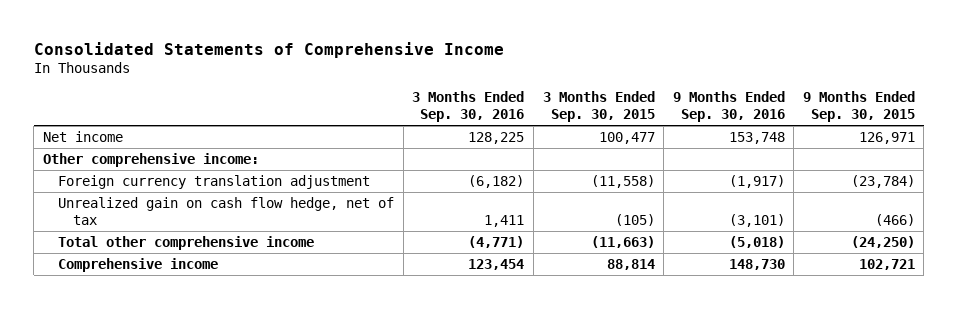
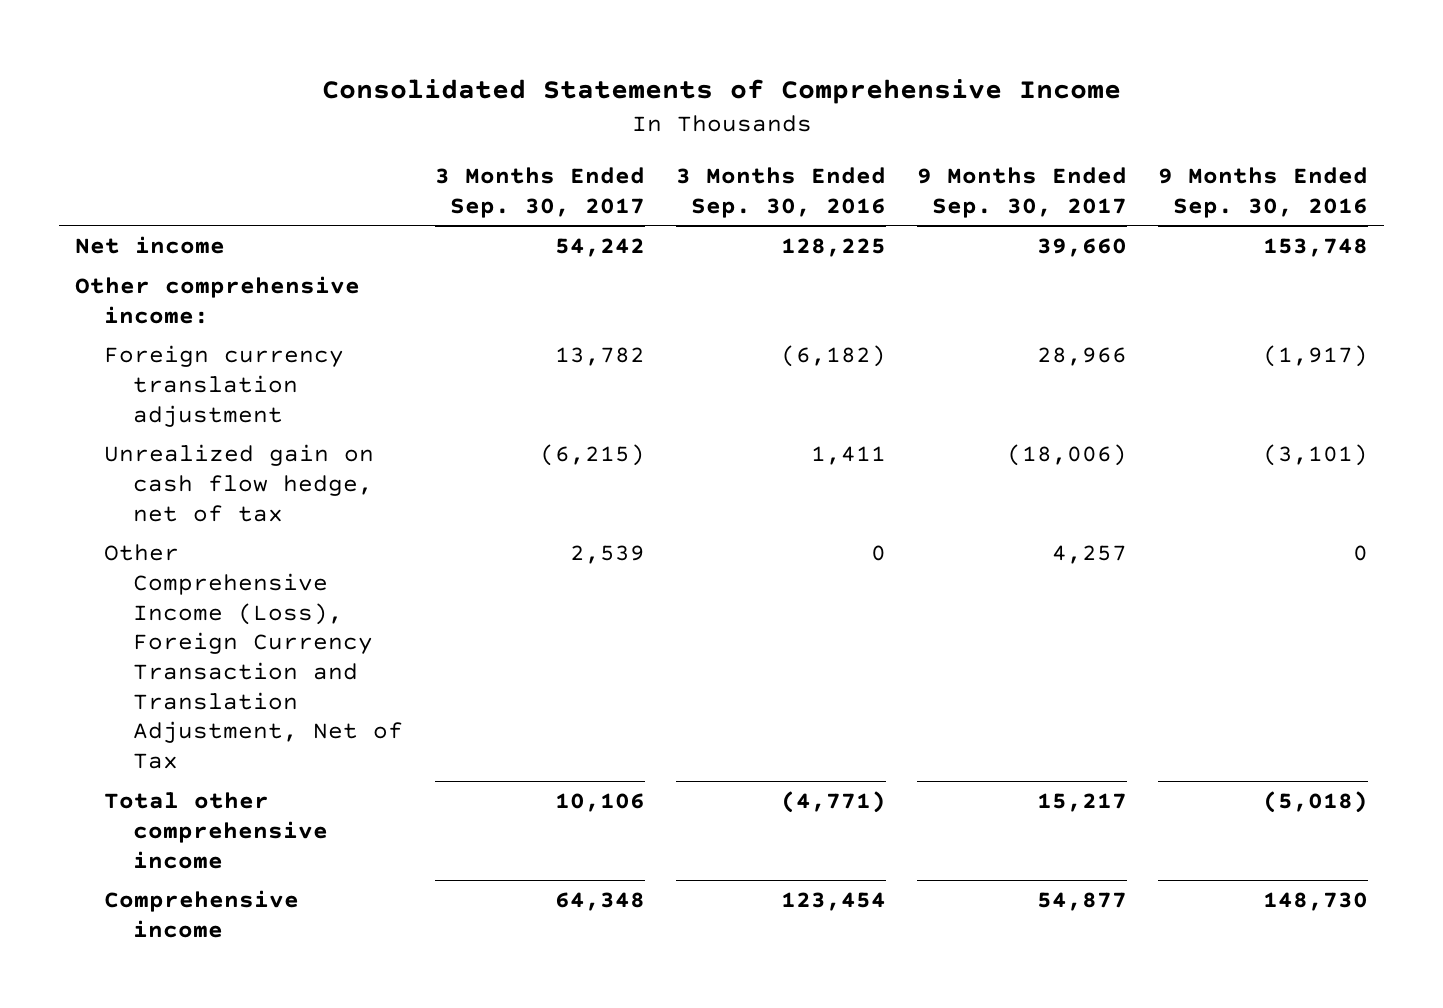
- | 3 Months Ended Sep. 30, 2016 | 3 Months Ended Sep. 30, 2015 | 9 Months Ended Sep. 30, 2016 | 9 Months Ended Sep. 30, 2015
+ | 3 Months Ended Sep. 30, 2017 | 3 Months Ended Sep. 30, 2016 | 9 Months Ended Sep. 30, 2017 | 9 Months Ended Sep. 30, 2016
+ Other Comprehensive Income (Loss), Foreign Currency Transaction and Translation Adjustment, Net of Tax | 2,539 | 0 | 4,257 | 0

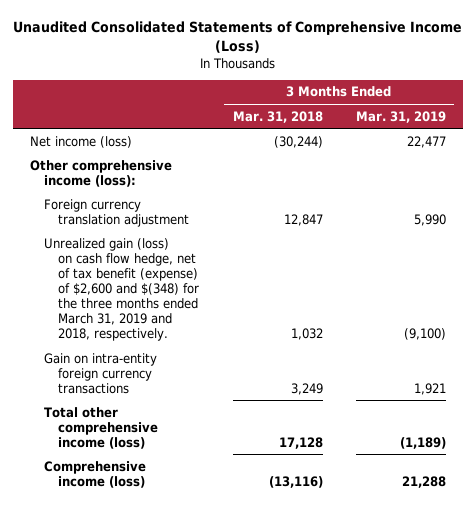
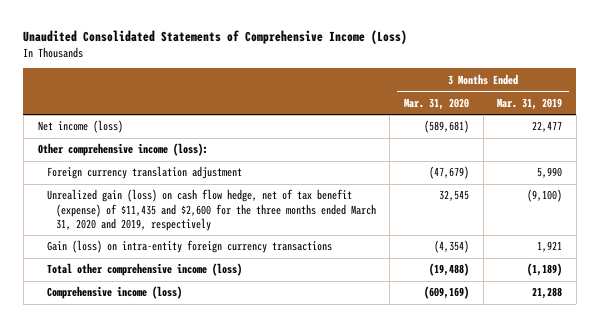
- | 3 Months Ended Mar. 31, 2018 | 3 Months Ended Mar. 31, 2019
+ | 3 Months Ended Mar. 31, 2020 | 3 Months Ended Mar. 31, 2019
- Unrealized gain (loss) on cash flow hedge, net of tax benefit (expense) of $2,600 and $(348) for the three months ended March 31, 2019 and 2018, respectively. | 1,032 | (9,100)
- Gain on intra-entity foreign currency transactions | 3,249 | 1,921
+ Unrealized gain (loss) on cash flow hedge, net of tax benefit (expense) of $11,435 and $2,600 for the three months ended March 31, 2020 and 2019, respectively | 32,545 | (9,100)
+ Gain (loss) on intra-entity foreign currency transactions | (4,354) | 1,921

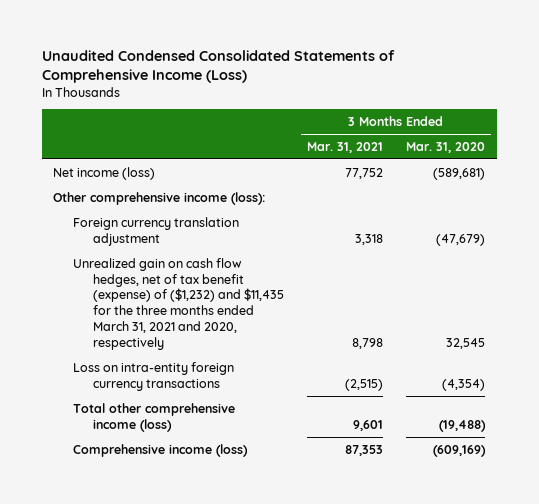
- Unaudited Consolidated Statements of Comprehensive Income (Loss)
+ Unaudited Condensed Consolidated Statements of Comprehensive Income (Loss)
- | 3 Months Ended Mar. 31, 2020 | 3 Months Ended Mar. 31, 2019
+ | 3 Months Ended Mar. 31, 2021 | 3 Months Ended Mar. 31, 2020
- Unrealized gain (loss) on cash flow hedge, net of tax benefit (expense) of $11,435 and $2,600 for the three months ended March 31, 2020 and 2019, respectively | 32,545 | (9,100)
- Gain (loss) on intra-entity foreign currency transactions | (4,354) | 1,921
+ Unrealized gain on cash flow hedges, net of tax benefit (expense) of ($1,232) and $11,435 for the three months ended March 31, 2021 and 2020, respectively | 8,798 | 32,545
+ Loss on intra-entity foreign currency transactions | (2,515) | (4,354)

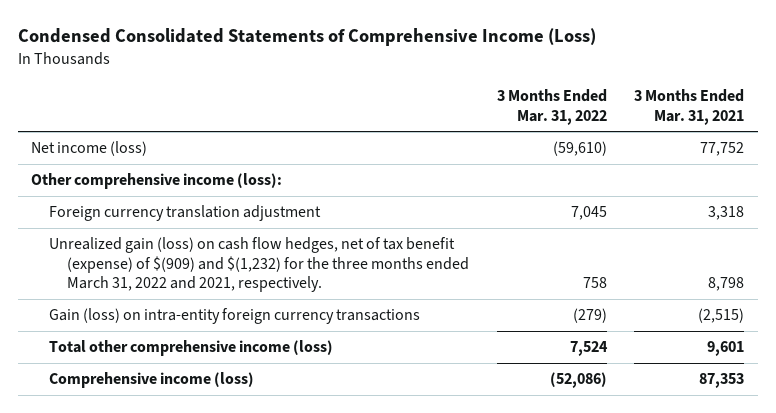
- Unaudited Condensed Consolidated Statements of Comprehensive Income (Loss)
+ Condensed Consolidated Statements of Comprehensive Income (Loss)
- | 3 Months Ended Mar. 31, 2021 | 3 Months Ended Mar. 31, 2020
+ | 3 Months Ended Mar. 31, 2022 | 3 Months Ended Mar. 31, 2021
- Unrealized gain on cash flow hedges, net of tax benefit (expense) of ($1,232) and $11,435 for the three months ended March 31, 2021 and 2020, respectively | 8,798 | 32,545
- Loss on intra-entity foreign currency transactions | (2,515) | (4,354)
+ Unrealized gain (loss) on cash flow hedges, net of tax benefit (expense) of $(909) and $(1,232) for the three months ended March 31, 2022 and 2021, respectively. | 758 | 8,798
+ Gain (loss) on intra-entity foreign currency transactions | (279) | (2,515)

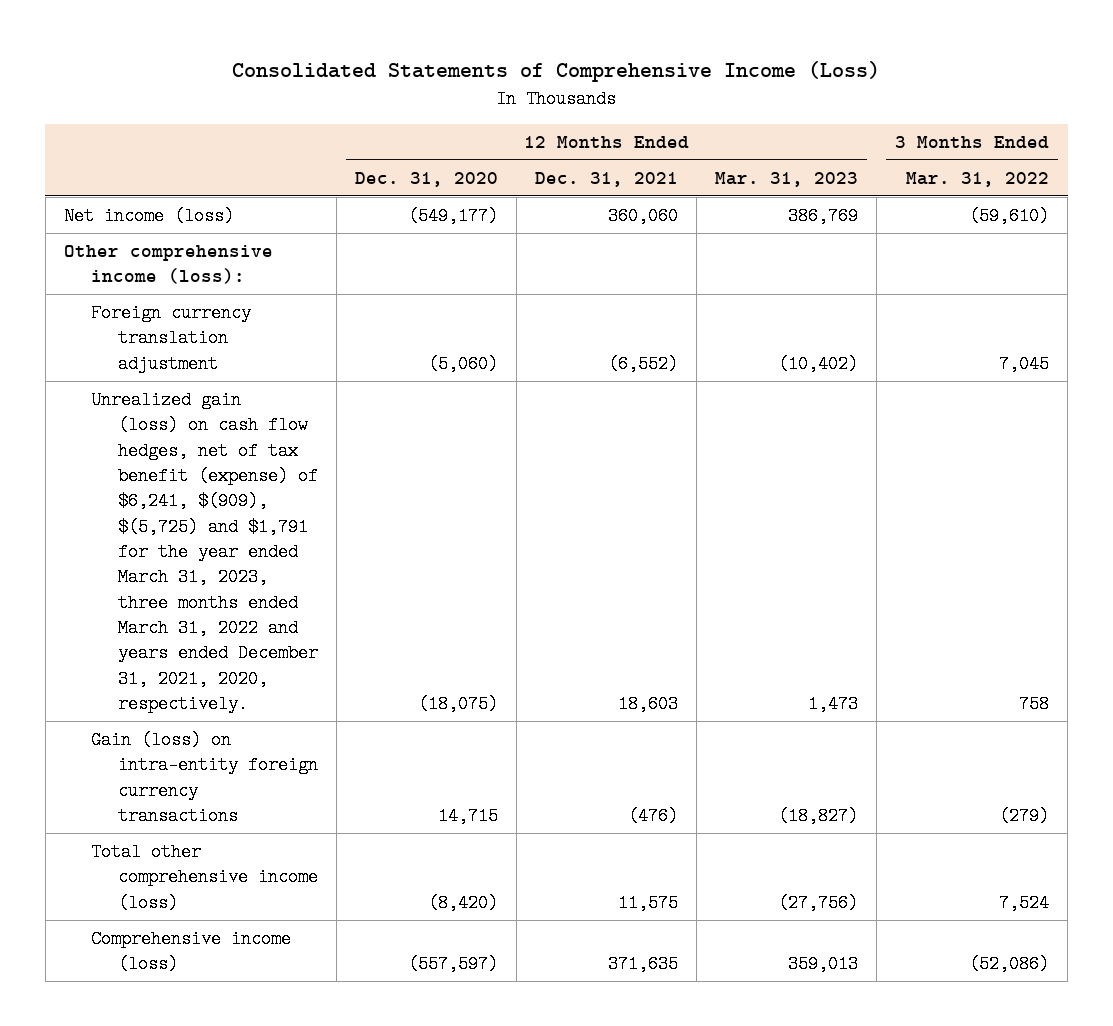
- Condensed Consolidated Statements of Comprehensive Income (Loss)
+ Consolidated Statements of Comprehensive Income (Loss)
- | 3 Months Ended Mar. 31, 2022 | 3 Months Ended Mar. 31, 2021
+ | 12 Months Ended Dec. 31, 2020 | 12 Months Ended Dec. 31, 2021 | 12 Months Ended Mar. 31, 2023 | 3 Months Ended Mar. 31, 2022
- Unrealized gain (loss) on cash flow hedges, net of tax benefit (expense) of $(909) and $(1,232) for the three months ended March 31, 2022 and 2021, respectively. | 758 | 8,798
+ Unrealized gain (loss) on cash flow hedges, net of tax benefit (expense) of $6,241, $(909), $(5,725) and $1,791 for the year ended March 31, 2023, three months ended March 31, 2022 and years ended December 31, 2021, 2020, respectively. | (18,075) | 18,603 | 1,473 | 758

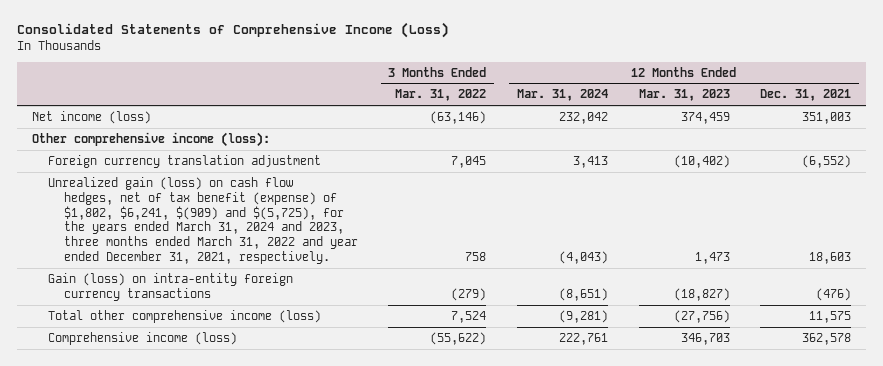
- | 12 Months Ended Dec. 31, 2020 | 12 Months Ended Dec. 31, 2021 | 12 Months Ended Mar. 31, 2023 | 3 Months Ended Mar. 31, 2022
+ | 3 Months Ended Mar. 31, 2022 | 12 Months Ended Mar. 31, 2024 | 12 Months Ended Mar. 31, 2023 | 12 Months Ended Dec. 31, 2021
- Net income (loss) | (549,177) | 360,060 | 386,769 | (59,610)
+ Net income (loss) | (63,146) | 232,042 | 374,459 | 351,003
- Unrealized gain (loss) on cash flow hedges, net of tax benefit (expense) of $6,241, $(909), $(5,725) and $1,791 for the year ended March 31, 2023, three months ended March 31, 2022 and years ended December 31, 2021, 2020, respectively. | (18,075) | 18,603 | 1,473 | 758
+ Unrealized gain (loss) on cash flow hedges, net of tax benefit (expense) of $1,802, $6,241, $(909) and $(5,725), for the years ended March 31, 2024 and 2023, three months ended March 31, 2022 and year ended December 31, 2021, respectively. | 758 | (4,043) | 1,473 | 18,603
- Comprehensive income (loss) | (557,597) | 371,635 | 359,013 | (52,086)
+ Comprehensive income (loss) | (55,622) | 222,761 | 346,703 | 362,578

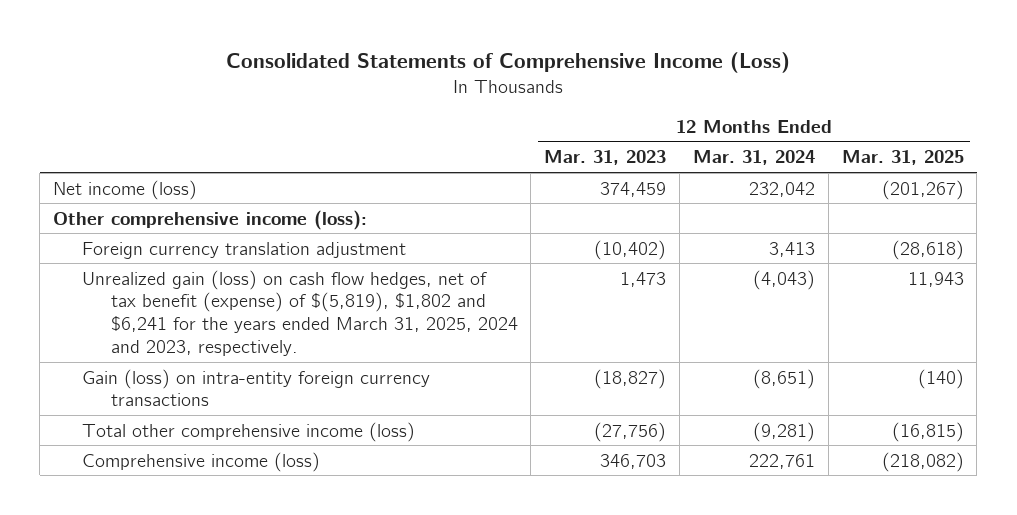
- | 3 Months Ended Mar. 31, 2022 | 12 Months Ended Mar. 31, 2024 | 12 Months Ended Mar. 31, 2023 | 12 Months Ended Dec. 31, 2021
+ | 12 Months Ended Mar. 31, 2023 | 12 Months Ended Mar. 31, 2024 | 12 Months Ended Mar. 31, 2025
- Unrealized gain (loss) on cash flow hedges, net of tax benefit (expense) of $1,802, $6,241, $(909) and $(5,725), for the years ended March 31, 2024 and 2023, three months ended March 31, 2022 and year ended December 31, 2021, respectively. | 758 | (4,043) | 1,473 | 18,603
+ Unrealized gain (loss) on cash flow hedges, net of tax benefit (expense) of $(5,819), $1,802 and $6,241 for the years ended March 31, 2025, 2024 and 2023, respectively. | 1,473 | (4,043) | 11,943

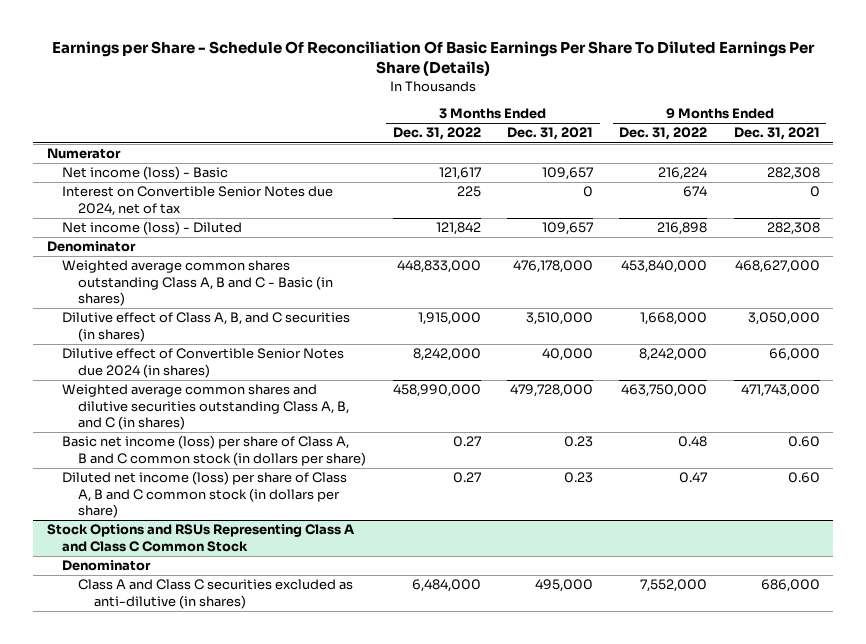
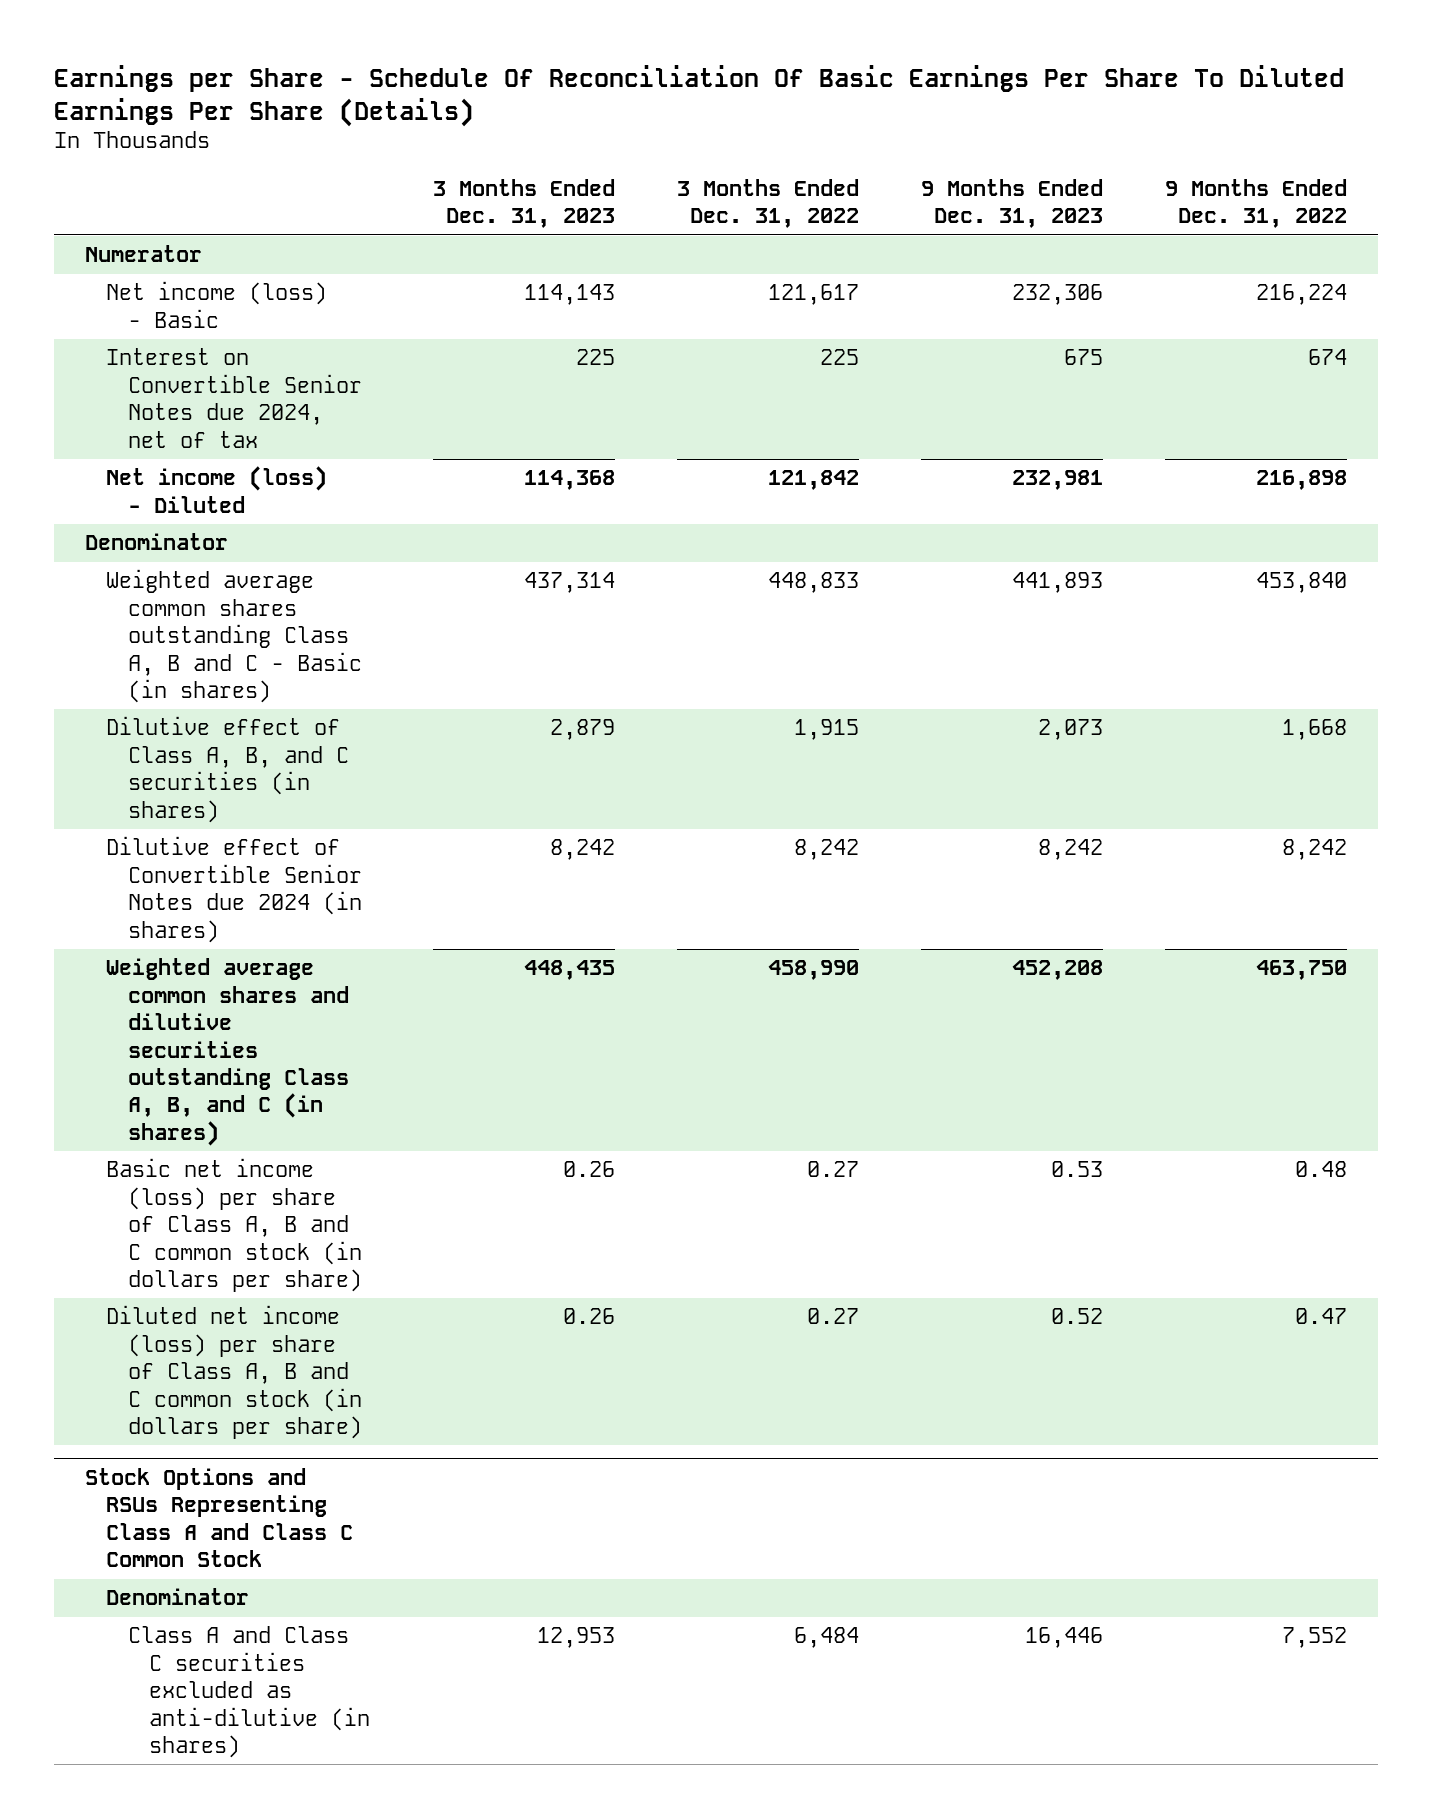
- | 3 Months Ended Dec. 31, 2022 | 3 Months Ended Dec. 31, 2021 | 9 Months Ended Dec. 31, 2022 | 9 Months Ended Dec. 31, 2021
+ | 3 Months Ended Dec. 31, 2023 | 3 Months Ended Dec. 31, 2022 | 9 Months Ended Dec. 31, 2023 | 9 Months Ended Dec. 31, 2022
- Weighted average common shares outstanding Class A, B and C - Basic (in shares) | 448,833,000 | 476,178,000 | 453,840,000 | 468,627,000
- Dilutive effect of Class A, B, and C securities (in shares) | 1,915,000 | 3,510,000 | 1,668,000 | 3,050,000
- Dilutive effect of Convertible Senior Notes due 2024 (in shares) | 8,242,000 | 40,000 | 8,242,000 | 66,000
- Weighted average common shares and dilutive securities outstanding Class A, B, and C (in shares) | 458,990,000 | 479,728,000 | 463,750,000 | 471,743,000
+ Weighted average common shares outstanding Class A, B and C - Basic (in shares) | 437,314 | 448,833 | 441,893 | 453,840
+ Dilutive effect of Class A, B, and C securities (in shares) | 2,879 | 1,915 | 2,073 | 1,668
+ Dilutive effect of Convertible Senior Notes due 2024 (in shares) | 8,242 | 8,242 | 8,242 | 8,242
+ Weighted average common shares and dilutive securities outstanding Class A, B, and C (in shares) | 448,435 | 458,990 | 452,208 | 463,750
@ Stock Options and RSUs Representing Class A and Class C Common Stock
- Class A and Class C securities excluded as anti-dilutive (in shares) | 6,484,000 | 495,000 | 7,552,000 | 686,000
+ Class A and Class C securities excluded as anti-dilutive (in shares) | 12,953 | 6,484 | 16,446 | 7,552

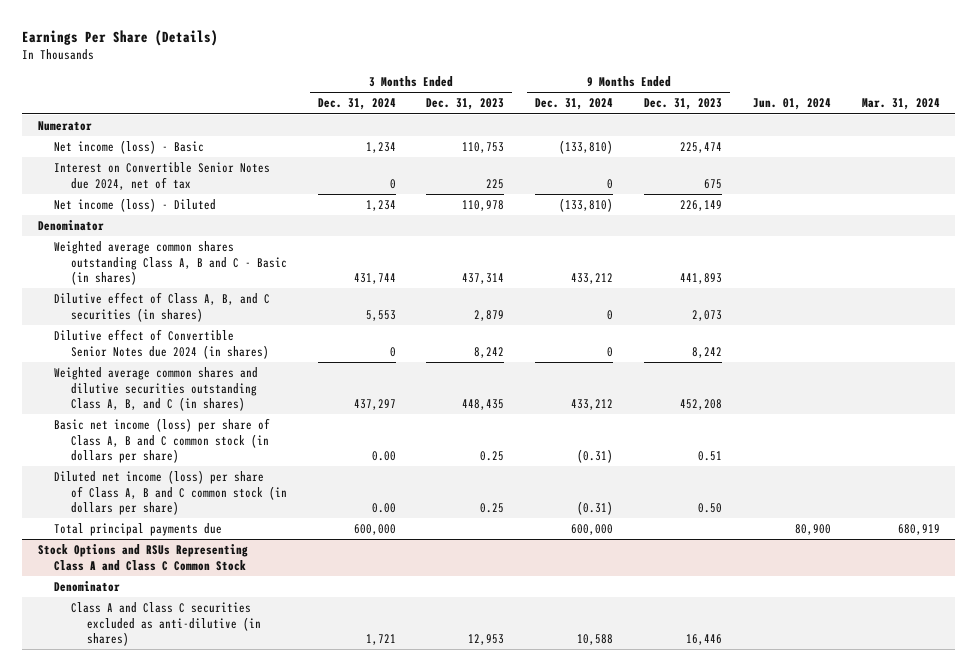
- Earnings per Share - Schedule Of Reconciliation Of Basic Earnings Per Share To Diluted Earnings Per Share (Details)
+ Earnings Per Share (Details)
- | 3 Months Ended Dec. 31, 2023 | 3 Months Ended Dec. 31, 2022 | 9 Months Ended Dec. 31, 2023 | 9 Months Ended Dec. 31, 2022
+ | 3 Months Ended Dec. 31, 2024 | 3 Months Ended Dec. 31, 2023 | 9 Months Ended Dec. 31, 2024 | 9 Months Ended Dec. 31, 2023 | Jun. 01, 2024 | Mar. 31, 2024
- Net income (loss) - Basic | 114,143 | 121,617 | 232,306 | 216,224
+ Net income (loss) - Basic | 1,234 | 110,753 | (133,810) | 225,474 | |
- Net income (loss) - Diluted | 114,368 | 121,842 | 232,981 | 216,898
+ Net income (loss) - Diluted | 1,234 | 110,978 | (133,810) | 226,149 | |
- Basic net income (loss) per share of Class A, B and C common stock (in dollars per share) | 0.26 | 0.27 | 0.53 | 0.48
- Diluted net income (loss) per share of Class A, B and C common stock (in dollars per share) | 0.26 | 0.27 | 0.52 | 0.47
+ Basic net income (loss) per share of Class A, B and C common stock (in dollars per share) | 0.00 | 0.25 | (0.31) | 0.51 | |
+ Diluted net income (loss) per share of Class A, B and C common stock (in dollars per share) | 0.00 | 0.25 | (0.31) | 0.50 | |
+ Total principal payments due | 600,000 | | 600,000 | | 80,900 | 680,919

